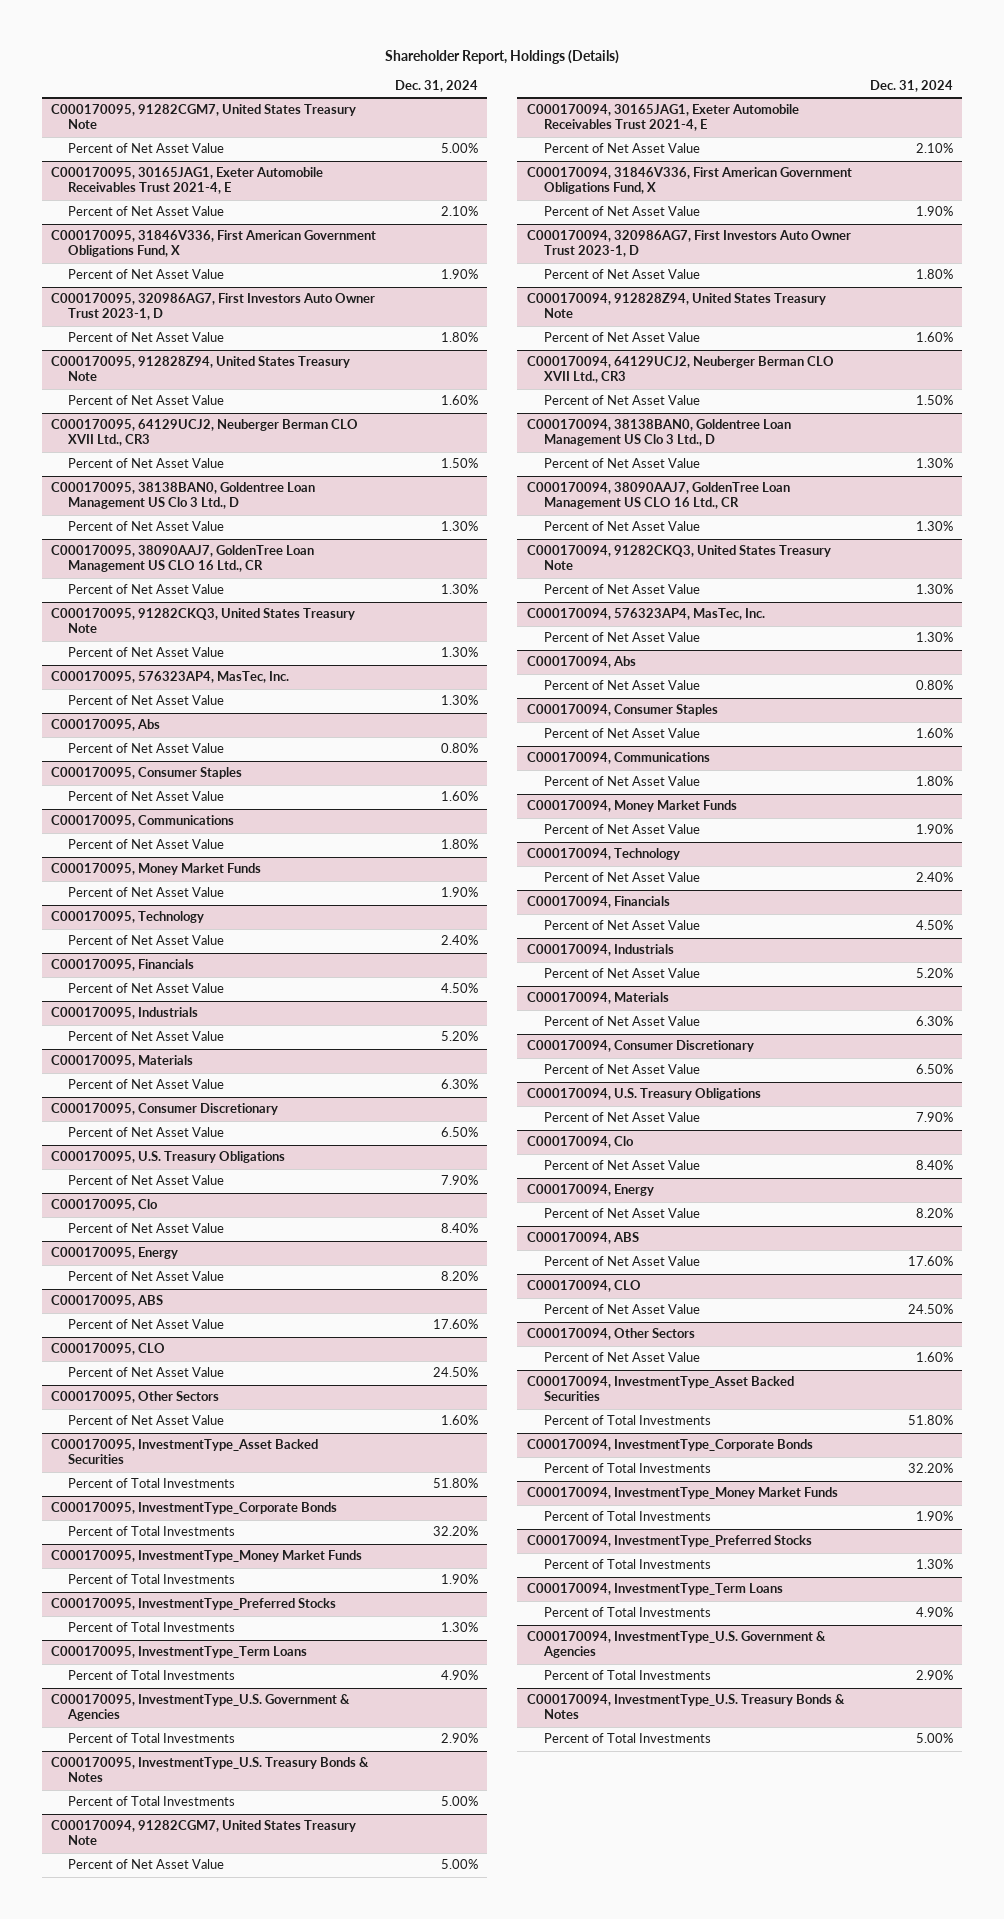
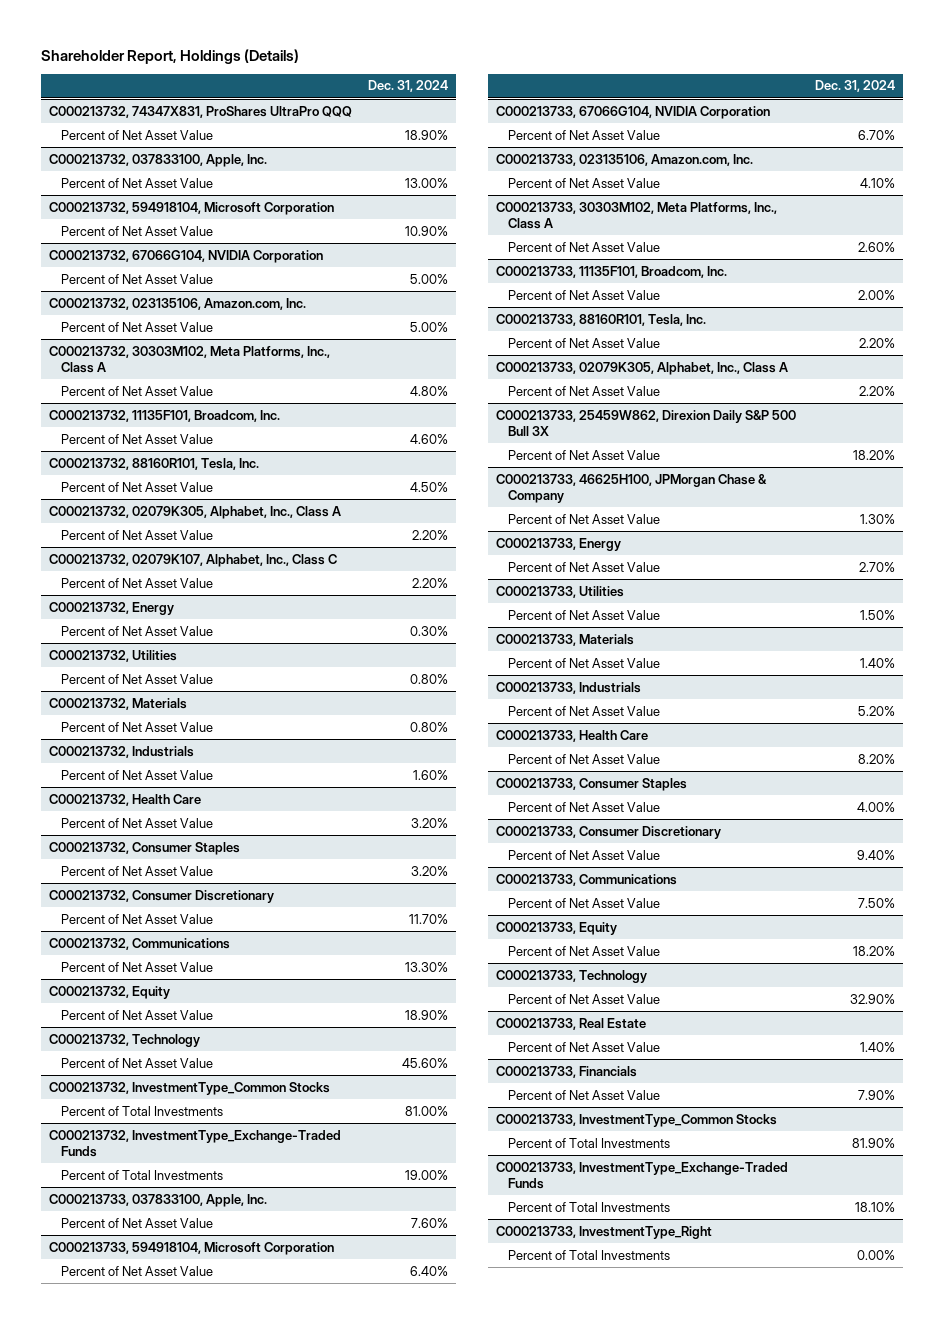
- C000170095, 91282CGM7, United States Treasury Note
+ C000213732, 74347X831, ProShares UltraPro QQQ
+ Percent of Net Asset Value | 18.90%
+ C000213732, 037833100, Apple, Inc.
+ Percent of Net Asset Value | 13.00%
+ C000213732, 594918104, Microsoft Corporation
+ Percent of Net Asset Value | 10.90%
+ C000213732, 67066G104, NVIDIA Corporation
- C000170095, 30165JAG1, Exeter Automobile Receivables Trust 2021-4, E
- Percent of Net Asset Value | 2.10%
- C000170095, 31846V336, First American Government Obligations Fund, X
- Percent of Net Asset Value | 1.90%
- C000170095, 320986AG7, First Investors Auto Owner Trust 2023-1, D
- Percent of Net Asset Value | 1.80%
- C000170095, 912828Z94, United States Treasury Note
- Percent of Net Asset Value | 1.60%
- C000170095, 64129UCJ2, Neuberger Berman CLO XVII Ltd., CR3
- Percent of Net Asset Value | 1.50%
- C000170095, 38138BAN0, Goldentree Loan Management US Clo 3 Ltd., D
- Percent of Net Asset Value | 1.30%
- C000170095, 38090AAJ7, GoldenTree Loan Management US CLO 16 Ltd., CR
- Percent of Net Asset Value | 1.30%
- C000170095, 91282CKQ3, United States Treasury Note
- Percent of Net Asset Value | 1.30%
- C000170095, 576323AP4, MasTec, Inc.
- Percent of Net Asset Value | 1.30%
- C000170095, Abs
- Percent of Net Asset Value | 0.80%
- C000170095, Consumer Staples
- Percent of Net Asset Value | 1.60%
- C000170095, Communications
- Percent of Net Asset Value | 1.80%
- C000170095, Money Market Funds
- Percent of Net Asset Value | 1.90%
- C000170095, Technology
- Percent of Net Asset Value | 2.40%
- C000170095, Financials
- Percent of Net Asset Value | 4.50%
- C000170095, Industrials
- Percent of Net Asset Value | 5.20%
- C000170095, Materials
- Percent of Net Asset Value | 6.30%
- C000170095, Consumer Discretionary
- Percent of Net Asset Value | 6.50%
- C000170095, U.S. Treasury Obligations
- Percent of Net Asset Value | 7.90%
- C000170095, Clo
- Percent of Net Asset Value | 8.40%
- C000170095, Energy
- Percent of Net Asset Value | 8.20%
- C000170095, ABS
- Percent of Net Asset Value | 17.60%
- C000170095, CLO
- Percent of Net Asset Value | 24.50%
- C000170095, Other Sectors
- Percent of Net Asset Value | 1.60%
- C000170095, InvestmentType_Asset Backed Securities
- Percent of Total Investments | 51.80%
- C000170095, InvestmentType_Corporate Bonds
- Percent of Total Investments | 32.20%
- C000170095, InvestmentType_Money Market Funds
- Percent of Total Investments | 1.90%
- C000170095, InvestmentType_Preferred Stocks
- Percent of Total Investments | 1.30%
- C000170095, InvestmentType_Term Loans
- Percent of Total Investments | 4.90%
- C000170095, InvestmentType_U.S. Government & Agencies
- Percent of Total Investments | 2.90%
- C000170095, InvestmentType_U.S. Treasury Bonds & Notes
- Percent of Total Investments | 5.00%
- C000170094, 91282CGM7, United States Treasury Note
+ C000213732, 023135106, Amazon.com, Inc.
- C000170094, 30165JAG1, Exeter Automobile Receivables Trust 2021-4, E
- Percent of Net Asset Value | 2.10%
- C000170094, 31846V336, First American Government Obligations Fund, X
- Percent of Net Asset Value | 1.90%
- C000170094, 320986AG7, First Investors Auto Owner Trust 2023-1, D
- Percent of Net Asset Value | 1.80%
- C000170094, 912828Z94, United States Treasury Note
- Percent of Net Asset Value | 1.60%
- C000170094, 64129UCJ2, Neuberger Berman CLO XVII Ltd., CR3
- Percent of Net Asset Value | 1.50%
- C000170094, 38138BAN0, Goldentree Loan Management US Clo 3 Ltd., D
- Percent of Net Asset Value | 1.30%
- C000170094, 38090AAJ7, GoldenTree Loan Management US CLO 16 Ltd., CR
- Percent of Net Asset Value | 1.30%
- C000170094, 91282CKQ3, United States Treasury Note
- Percent of Net Asset Value | 1.30%
- C000170094, 576323AP4, MasTec, Inc.
- Percent of Net Asset Value | 1.30%
- C000170094, Abs
+ C000213732, 30303M102, Meta Platforms, Inc., Class A
+ Percent of Net Asset Value | 4.80%
+ C000213732, 11135F101, Broadcom, Inc.
+ Percent of Net Asset Value | 4.60%
+ C000213732, 88160R101, Tesla, Inc.
+ Percent of Net Asset Value | 4.50%
+ C000213732, 02079K305, Alphabet, Inc., Class A
+ Percent of Net Asset Value | 2.20%
+ C000213732, 02079K107, Alphabet, Inc., Class C
+ Percent of Net Asset Value | 2.20%
+ C000213732, Energy
+ Percent of Net Asset Value | 0.30%
+ C000213732, Utilities
- C000170094, Consumer Staples
+ C000213732, Materials
+ Percent of Net Asset Value | 0.80%
+ C000213732, Industrials
- C000170094, Communications
- Percent of Net Asset Value | 1.80%
- C000170094, Money Market Funds
- Percent of Net Asset Value | 1.90%
- C000170094, Technology
- Percent of Net Asset Value | 2.40%
- C000170094, Financials
- Percent of Net Asset Value | 4.50%
- C000170094, Industrials
+ C000213732, Health Care
+ Percent of Net Asset Value | 3.20%
+ C000213732, Consumer Staples
+ Percent of Net Asset Value | 3.20%
+ C000213732, Consumer Discretionary
+ Percent of Net Asset Value | 11.70%
+ C000213732, Communications
+ Percent of Net Asset Value | 13.30%
+ C000213732, Equity
+ Percent of Net Asset Value | 18.90%
+ C000213732, Technology
+ Percent of Net Asset Value | 45.60%
+ C000213732, InvestmentType_Common Stocks
+ Percent of Total Investments | 81.00%
+ C000213732, InvestmentType_Exchange-Traded Funds
+ Percent of Total Investments | 19.00%
+ C000213733, 037833100, Apple, Inc.
+ Percent of Net Asset Value | 7.60%
+ C000213733, 594918104, Microsoft Corporation
+ Percent of Net Asset Value | 6.40%
+ C000213733, 67066G104, NVIDIA Corporation
+ Percent of Net Asset Value | 6.70%
+ C000213733, 023135106, Amazon.com, Inc.
+ Percent of Net Asset Value | 4.10%
+ C000213733, 30303M102, Meta Platforms, Inc., Class A
+ Percent of Net Asset Value | 2.60%
+ C000213733, 11135F101, Broadcom, Inc.
+ Percent of Net Asset Value | 2.00%
+ C000213733, 88160R101, Tesla, Inc.
+ Percent of Net Asset Value | 2.20%
+ C000213733, 02079K305, Alphabet, Inc., Class A
+ Percent of Net Asset Value | 2.20%
+ C000213733, 25459W862, Direxion Daily S&P 500 Bull 3X
+ Percent of Net Asset Value | 18.20%
+ C000213733, 46625H100, JPMorgan Chase & Company
+ Percent of Net Asset Value | 1.30%
+ C000213733, Energy
+ Percent of Net Asset Value | 2.70%
+ C000213733, Utilities
+ Percent of Net Asset Value | 1.50%
+ C000213733, Materials
+ Percent of Net Asset Value | 1.40%
+ C000213733, Industrials
- C000170094, Materials
- Percent of Net Asset Value | 6.30%
- C000170094, Consumer Discretionary
- Percent of Net Asset Value | 6.50%
- C000170094, U.S. Treasury Obligations
- Percent of Net Asset Value | 7.90%
- C000170094, Clo
- Percent of Net Asset Value | 8.40%
- C000170094, Energy
+ C000213733, Health Care
- C000170094, ABS
- Percent of Net Asset Value | 17.60%
- C000170094, CLO
- Percent of Net Asset Value | 24.50%
- C000170094, Other Sectors
- Percent of Net Asset Value | 1.60%
- C000170094, InvestmentType_Asset Backed Securities
- Percent of Total Investments | 51.80%
- C000170094, InvestmentType_Corporate Bonds
- Percent of Total Investments | 32.20%
- C000170094, InvestmentType_Money Market Funds
- Percent of Total Investments | 1.90%
- C000170094, InvestmentType_Preferred Stocks
- Percent of Total Investments | 1.30%
- C000170094, InvestmentType_Term Loans
- Percent of Total Investments | 4.90%
- C000170094, InvestmentType_U.S. Government & Agencies
- Percent of Total Investments | 2.90%
- C000170094, InvestmentType_U.S. Treasury Bonds & Notes
- Percent of Total Investments | 5.00%
+ C000213733, Consumer Staples
+ Percent of Net Asset Value | 4.00%
+ C000213733, Consumer Discretionary
+ Percent of Net Asset Value | 9.40%
+ C000213733, Communications
+ Percent of Net Asset Value | 7.50%
+ C000213733, Equity
+ Percent of Net Asset Value | 18.20%
+ C000213733, Technology
+ Percent of Net Asset Value | 32.90%
+ C000213733, Real Estate
+ Percent of Net Asset Value | 1.40%
+ C000213733, Financials
+ Percent of Net Asset Value | 7.90%
+ C000213733, InvestmentType_Common Stocks
+ Percent of Total Investments | 81.90%
+ C000213733, InvestmentType_Exchange-Traded Funds
+ Percent of Total Investments | 18.10%
+ C000213733, InvestmentType_Right
+ Percent of Total Investments | 0.00%

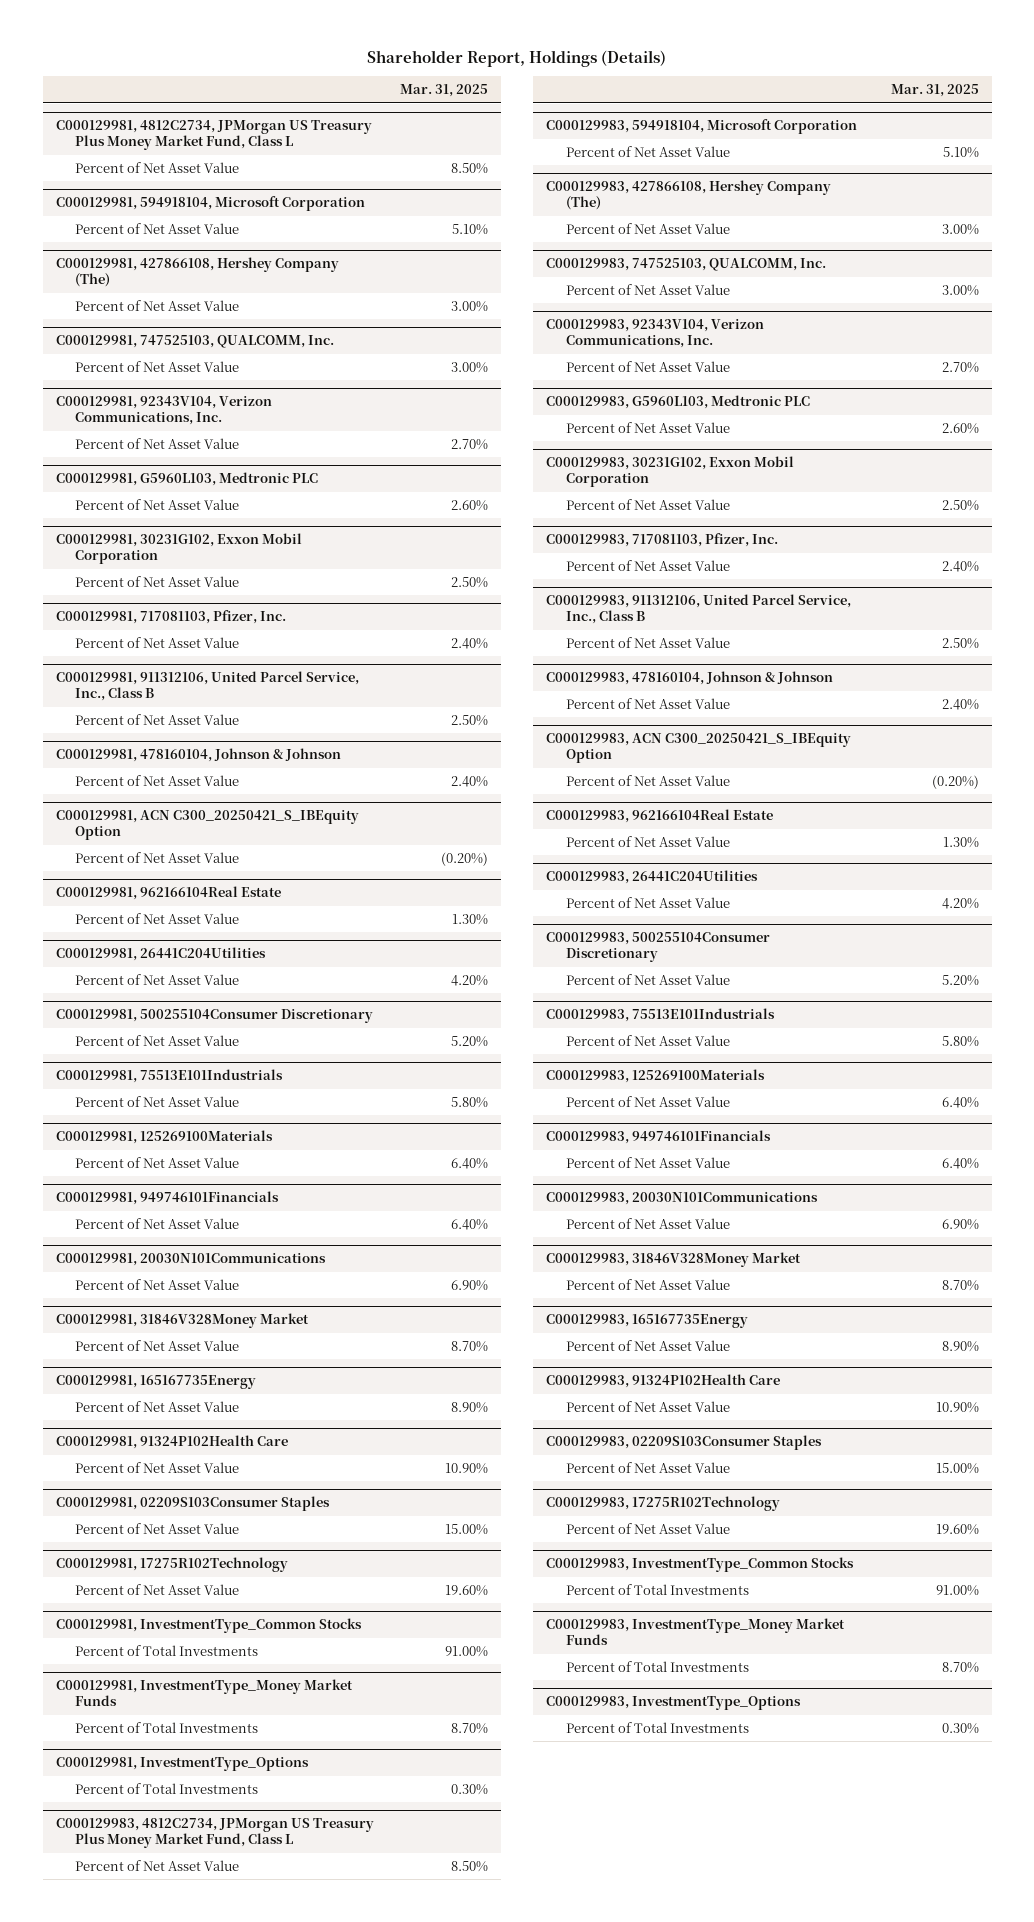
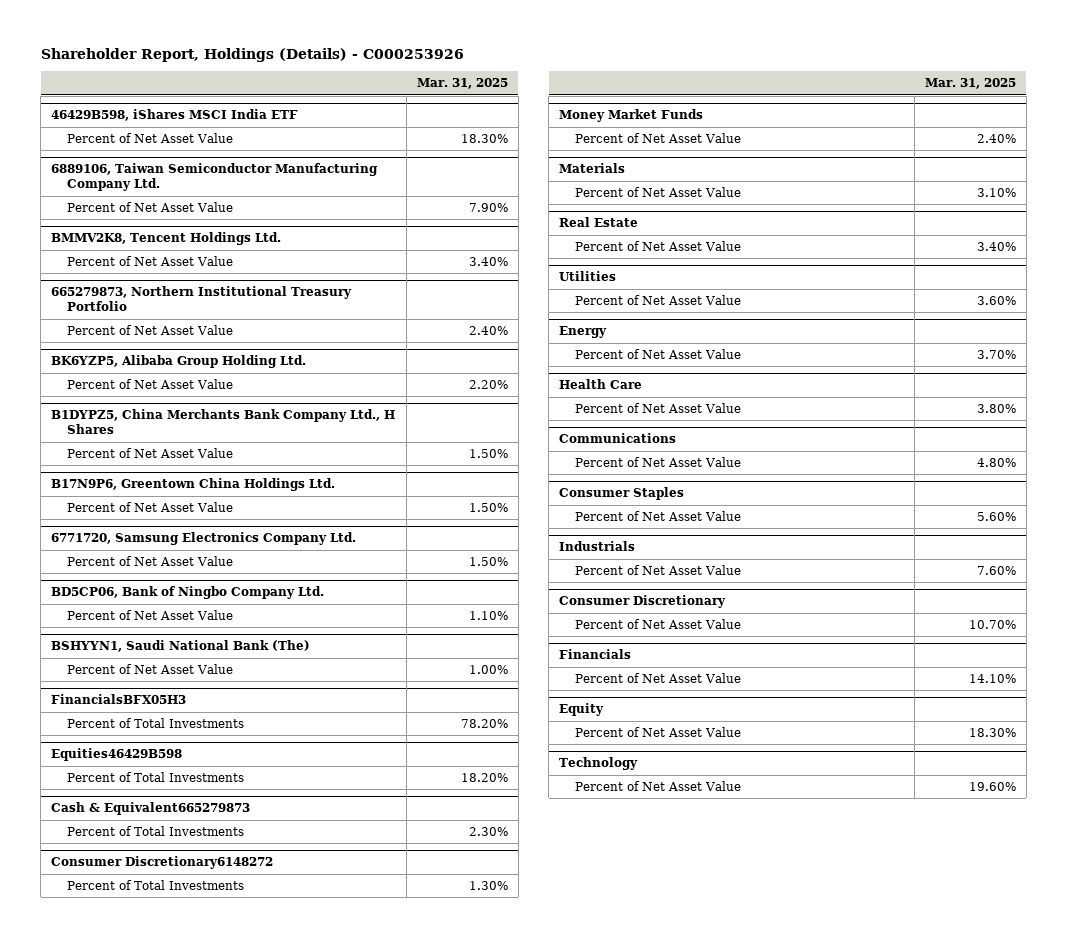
- Shareholder Report, Holdings (Details)
+ Shareholder Report, Holdings (Details) - C000253926
- C000129981, 4812C2734, JPMorgan US Treasury Plus Money Market Fund, Class L
- Percent of Net Asset Value | 8.50%
- C000129981, 594918104, Microsoft Corporation
- Percent of Net Asset Value | 5.10%
- C000129981, 427866108, Hershey Company (The)
- Percent of Net Asset Value | 3.00%
- C000129981, 747525103, QUALCOMM, Inc.
- Percent of Net Asset Value | 3.00%
- C000129981, 92343V104, Verizon Communications, Inc.
- Percent of Net Asset Value | 2.70%
- C000129981, G5960L103, Medtronic PLC
- Percent of Net Asset Value | 2.60%
- C000129981, 30231G102, Exxon Mobil Corporation
- Percent of Net Asset Value | 2.50%
- C000129981, 717081103, Pfizer, Inc.
- Percent of Net Asset Value | 2.40%
- C000129981, 911312106, United Parcel Service, Inc., Class B
- Percent of Net Asset Value | 2.50%
- C000129981, 478160104, Johnson & Johnson
- Percent of Net Asset Value | 2.40%
- C000129981, ACN C300_20250421_S_IBEquity Option
- Percent of Net Asset Value | (0.20%)
- C000129981, 962166104Real Estate
- Percent of Net Asset Value | 1.30%
- C000129981, 26441C204Utilities
- Percent of Net Asset Value | 4.20%
- C000129981, 500255104Consumer Discretionary
- Percent of Net Asset Value | 5.20%
- C000129981, 75513E101Industrials
- Percent of Net Asset Value | 5.80%
- C000129981, 125269100Materials
- Percent of Net Asset Value | 6.40%
- C000129981, 949746101Financials
- Percent of Net Asset Value | 6.40%
- C000129981, 20030N101Communications
- Percent of Net Asset Value | 6.90%
- C000129981, 31846V328Money Market
- Percent of Net Asset Value | 8.70%
- C000129981, 165167735Energy
- Percent of Net Asset Value | 8.90%
- C000129981, 91324P102Health Care
- Percent of Net Asset Value | 10.90%
- C000129981, 02209S103Consumer Staples
- Percent of Net Asset Value | 15.00%
- C000129981, 17275R102Technology
- Percent of Net Asset Value | 19.60%
- C000129981, InvestmentType_Common Stocks
- Percent of Total Investments | 91.00%
- C000129981, InvestmentType_Money Market Funds
- Percent of Total Investments | 8.70%
- C000129981, InvestmentType_Options
- Percent of Total Investments | 0.30%
- C000129983, 4812C2734, JPMorgan US Treasury Plus Money Market Fund, Class L
- Percent of Net Asset Value | 8.50%
- C000129983, 594918104, Microsoft Corporation
- Percent of Net Asset Value | 5.10%
- C000129983, 427866108, Hershey Company (The)
- Percent of Net Asset Value | 3.00%
- C000129983, 747525103, QUALCOMM, Inc.
- Percent of Net Asset Value | 3.00%
- C000129983, 92343V104, Verizon Communications, Inc.
- Percent of Net Asset Value | 2.70%
- C000129983, G5960L103, Medtronic PLC
- Percent of Net Asset Value | 2.60%
- C000129983, 30231G102, Exxon Mobil Corporation
- Percent of Net Asset Value | 2.50%
- C000129983, 717081103, Pfizer, Inc.
+ 46429B598, iShares MSCI India ETF
+ Percent of Net Asset Value | 18.30%
+ 6889106, Taiwan Semiconductor Manufacturing Company Ltd.
+ Percent of Net Asset Value | 7.90%
+ BMMV2K8, Tencent Holdings Ltd.
+ Percent of Net Asset Value | 3.40%
+ 665279873, Northern Institutional Treasury Portfolio
- C000129983, 911312106, United Parcel Service, Inc., Class B
- Percent of Net Asset Value | 2.50%
- C000129983, 478160104, Johnson & Johnson
+ BK6YZP5, Alibaba Group Holding Ltd.
+ Percent of Net Asset Value | 2.20%
+ B1DYPZ5, China Merchants Bank Company Ltd., H Shares
+ Percent of Net Asset Value | 1.50%
+ B17N9P6, Greentown China Holdings Ltd.
+ Percent of Net Asset Value | 1.50%
+ 6771720, Samsung Electronics Company Ltd.
+ Percent of Net Asset Value | 1.50%
+ BD5CP06, Bank of Ningbo Company Ltd.
+ Percent of Net Asset Value | 1.10%
+ BSHYYN1, Saudi National Bank (The)
+ Percent of Net Asset Value | 1.00%
+ FinancialsBFX05H3
+ Percent of Total Investments | 78.20%
+ Equities46429B598
+ Percent of Total Investments | 18.20%
+ Cash & Equivalent665279873
+ Percent of Total Investments | 2.30%
+ Consumer Discretionary6148272
+ Percent of Total Investments | 1.30%
+ Money Market Funds
- C000129983, ACN C300_20250421_S_IBEquity Option
- Percent of Net Asset Value | (0.20%)
- C000129983, 962166104Real Estate
- Percent of Net Asset Value | 1.30%
- C000129983, 26441C204Utilities
- Percent of Net Asset Value | 4.20%
- C000129983, 500255104Consumer Discretionary
- Percent of Net Asset Value | 5.20%
- C000129983, 75513E101Industrials
- Percent of Net Asset Value | 5.80%
- C000129983, 125269100Materials
- Percent of Net Asset Value | 6.40%
- C000129983, 949746101Financials
- Percent of Net Asset Value | 6.40%
- C000129983, 20030N101Communications
- Percent of Net Asset Value | 6.90%
- C000129983, 31846V328Money Market
- Percent of Net Asset Value | 8.70%
- C000129983, 165167735Energy
- Percent of Net Asset Value | 8.90%
- C000129983, 91324P102Health Care
- Percent of Net Asset Value | 10.90%
- C000129983, 02209S103Consumer Staples
- Percent of Net Asset Value | 15.00%
- C000129983, 17275R102Technology
+ Materials
+ Percent of Net Asset Value | 3.10%
+ Real Estate
+ Percent of Net Asset Value | 3.40%
+ Utilities
+ Percent of Net Asset Value | 3.60%
+ Energy
+ Percent of Net Asset Value | 3.70%
+ Health Care
+ Percent of Net Asset Value | 3.80%
+ Communications
+ Percent of Net Asset Value | 4.80%
+ Consumer Staples
+ Percent of Net Asset Value | 5.60%
+ Industrials
+ Percent of Net Asset Value | 7.60%
+ Consumer Discretionary
+ Percent of Net Asset Value | 10.70%
+ Financials
+ Percent of Net Asset Value | 14.10%
+ Equity
+ Percent of Net Asset Value | 18.30%
+ Technology
- C000129983, InvestmentType_Common Stocks
- Percent of Total Investments | 91.00%
- C000129983, InvestmentType_Money Market Funds
- Percent of Total Investments | 8.70%
- C000129983, InvestmentType_Options
- Percent of Total Investments | 0.30%

